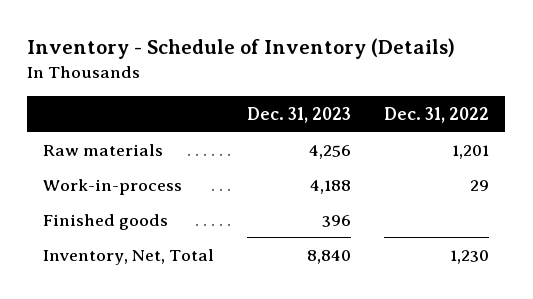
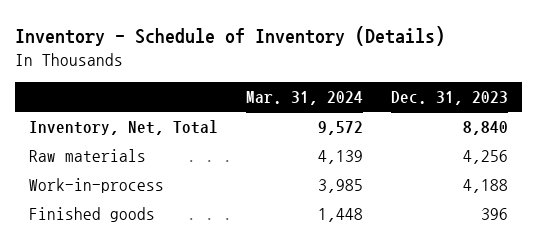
- | Dec. 31, 2023 | Dec. 31, 2022
+ | Mar. 31, 2024 | Dec. 31, 2023
moved up: Inventory, Net, Total | 9,572 | 8,840

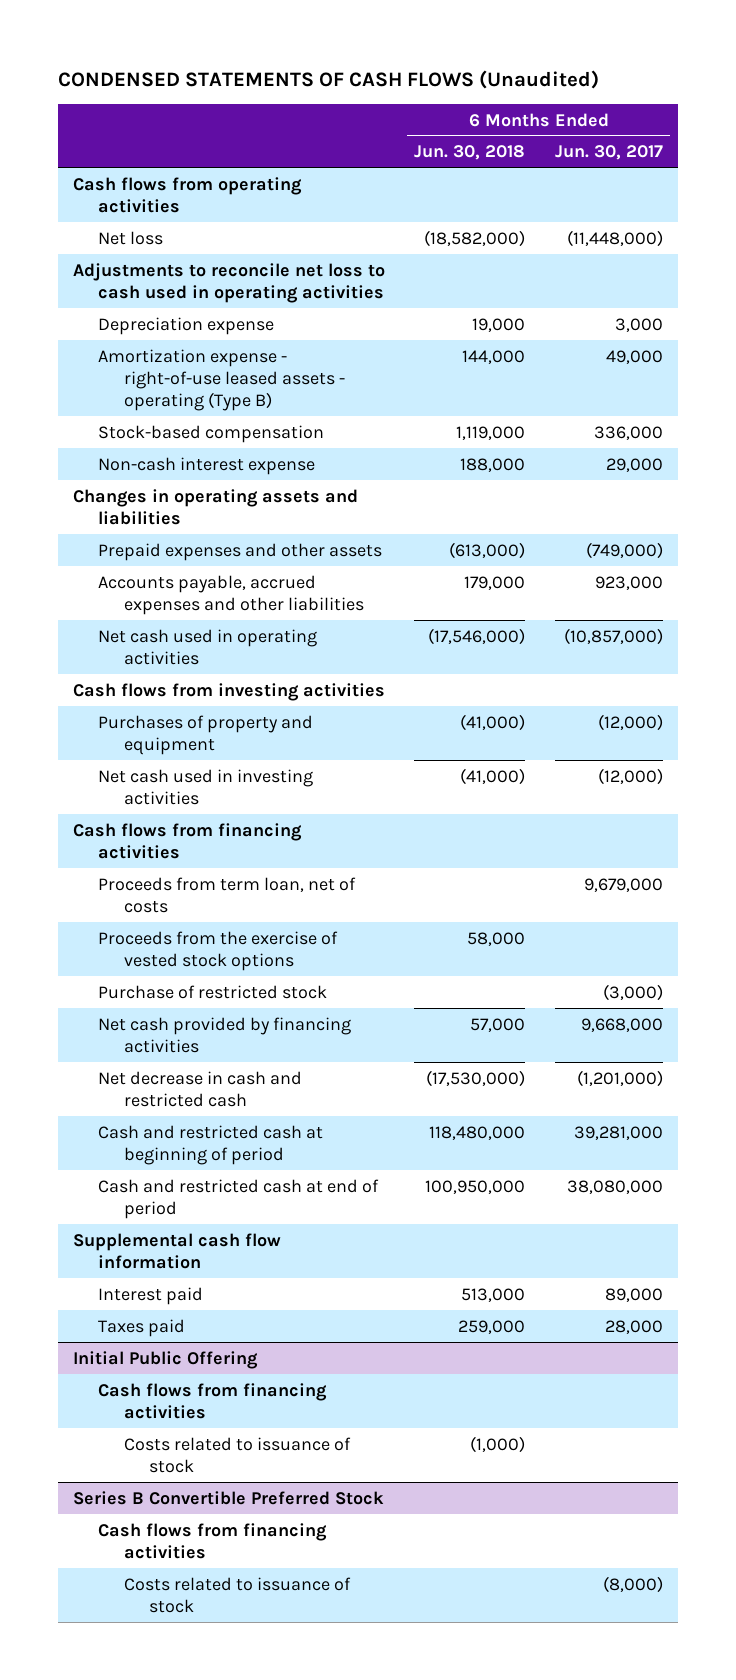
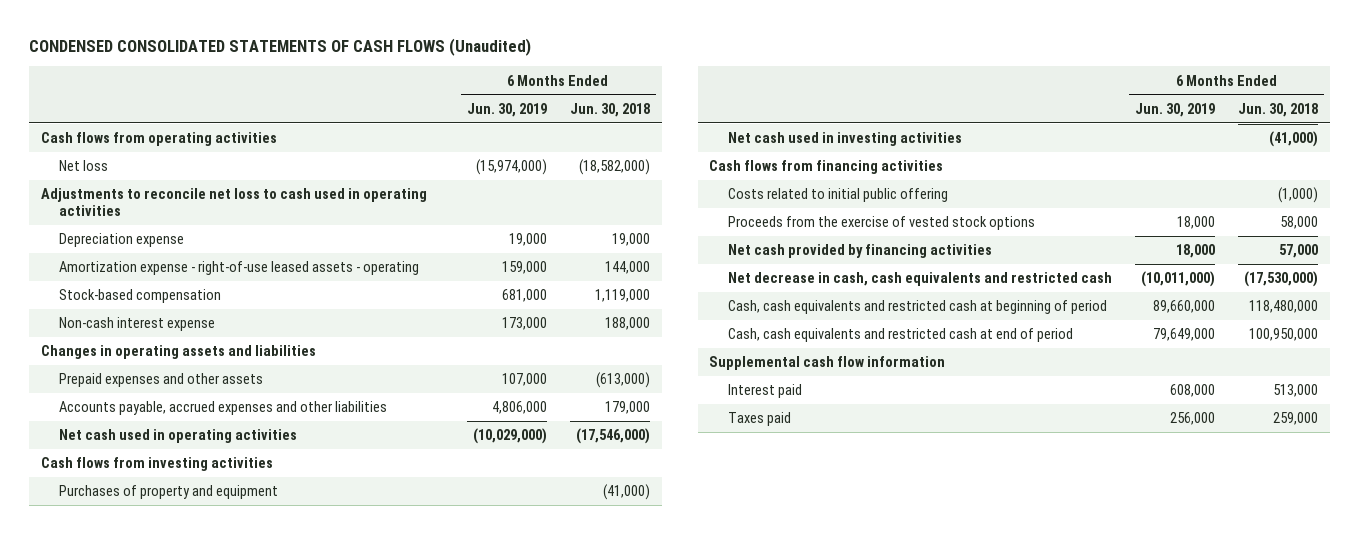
- CONDENSED STATEMENTS OF CASH FLOWS (Unaudited)
+ CONDENSED CONSOLIDATED STATEMENTS OF CASH FLOWS (Unaudited)
- | 6 Months Ended Jun. 30, 2018 | 6 Months Ended Jun. 30, 2017
+ | 6 Months Ended Jun. 30, 2019 | 6 Months Ended Jun. 30, 2018
- Amortization expense - right-of-use leased assets - operating (Type B) | 144,000 | 49,000
+ Amortization expense - right-of-use leased assets - operating | 159,000 | 144,000
- Proceeds from term loan, net of costs | | 9,679,000
+ Costs related to initial public offering | | (1,000)
- Purchase of restricted stock | | (3,000)
- Net decrease in cash and restricted cash | (17,530,000) | (1,201,000)
- Cash and restricted cash at beginning of period | 118,480,000 | 39,281,000
- Cash and restricted cash at end of period | 100,950,000 | 38,080,000
+ Net decrease in cash, cash equivalents and restricted cash | (10,011,000) | (17,530,000)
+ Cash, cash equivalents and restricted cash at beginning of period | 89,660,000 | 118,480,000
+ Cash, cash equivalents and restricted cash at end of period | 79,649,000 | 100,950,000
- Initial Public Offering
- Cash flows from financing activities
- Costs related to issuance of stock | (1,000) |
- Series B Convertible Preferred Stock
- Cash flows from financing activities
- Costs related to issuance of stock | | (8,000)

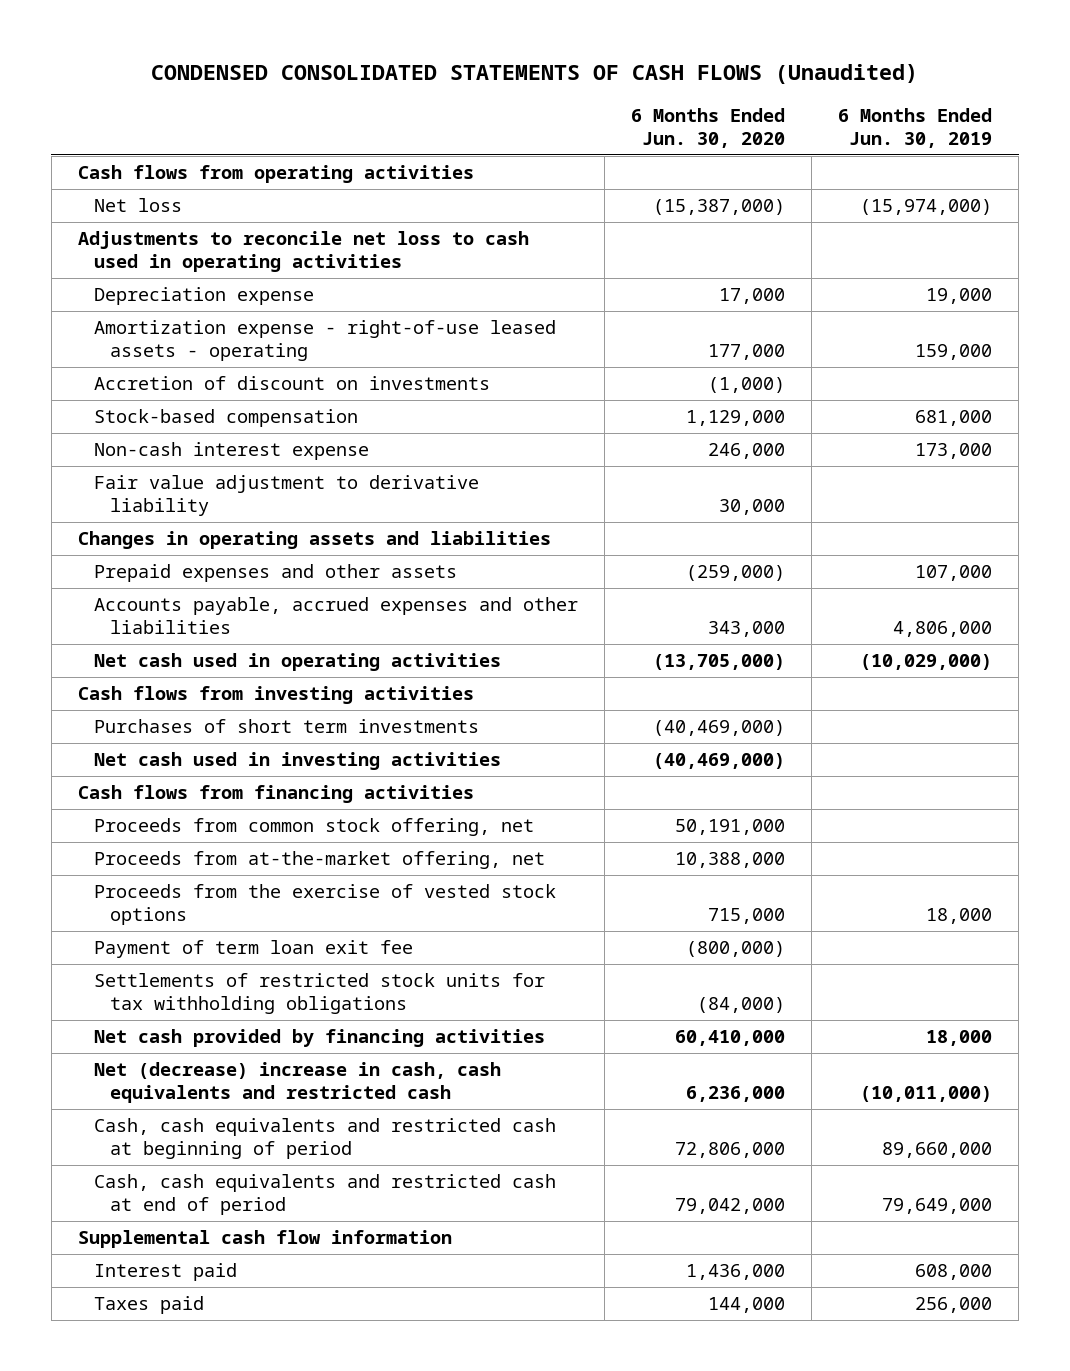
- | 6 Months Ended Jun. 30, 2019 | 6 Months Ended Jun. 30, 2018
+ | 6 Months Ended Jun. 30, 2020 | 6 Months Ended Jun. 30, 2019
+ Accretion of discount on investments | (1,000) |
+ Fair value adjustment to derivative liability | 30,000 |
- Purchases of property and equipment | | (41,000)
+ Purchases of short term investments | (40,469,000) |
- Costs related to initial public offering | | (1,000)
+ Proceeds from common stock offering, net | 50,191,000 |
+ Proceeds from at-the-market offering, net | 10,388,000 |
+ Payment of term loan exit fee | (800,000) |
+ Settlements of restricted stock units for tax withholding obligations | (84,000) |
- Net decrease in cash, cash equivalents and restricted cash | (10,011,000) | (17,530,000)
+ Net (decrease) increase in cash, cash equivalents and restricted cash | 6,236,000 | (10,011,000)

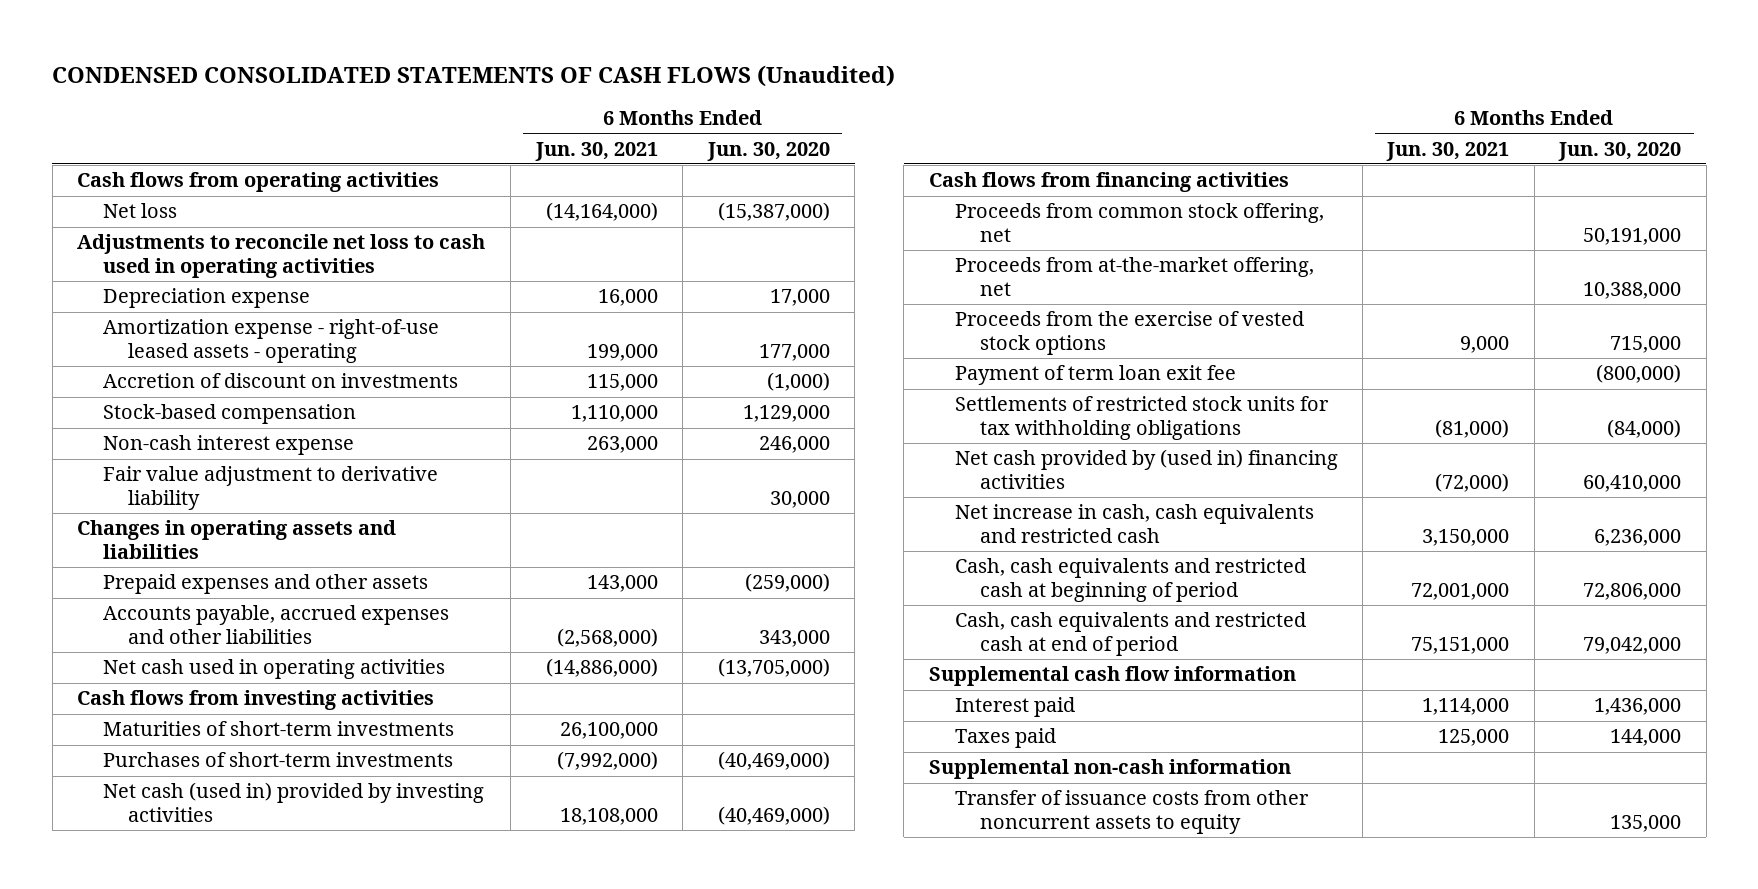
- | 6 Months Ended Jun. 30, 2020 | 6 Months Ended Jun. 30, 2019
+ | 6 Months Ended Jun. 30, 2021 | 6 Months Ended Jun. 30, 2020
- Purchases of short term investments | (40,469,000) |
- Net cash used in investing activities | (40,469,000) |
+ Maturities of short-term investments | 26,100,000 |
+ Purchases of short-term investments | (7,992,000) | (40,469,000)
+ Net cash (used in) provided by investing activities | 18,108,000 | (40,469,000)
- Net cash provided by financing activities | 60,410,000 | 18,000
- Net (decrease) increase in cash, cash equivalents and restricted cash | 6,236,000 | (10,011,000)
+ Net cash provided by (used in) financing activities | (72,000) | 60,410,000
+ Net increase in cash, cash equivalents and restricted cash | 3,150,000 | 6,236,000
+ Supplemental non-cash information
+ Transfer of issuance costs from other noncurrent assets to equity | | 135,000

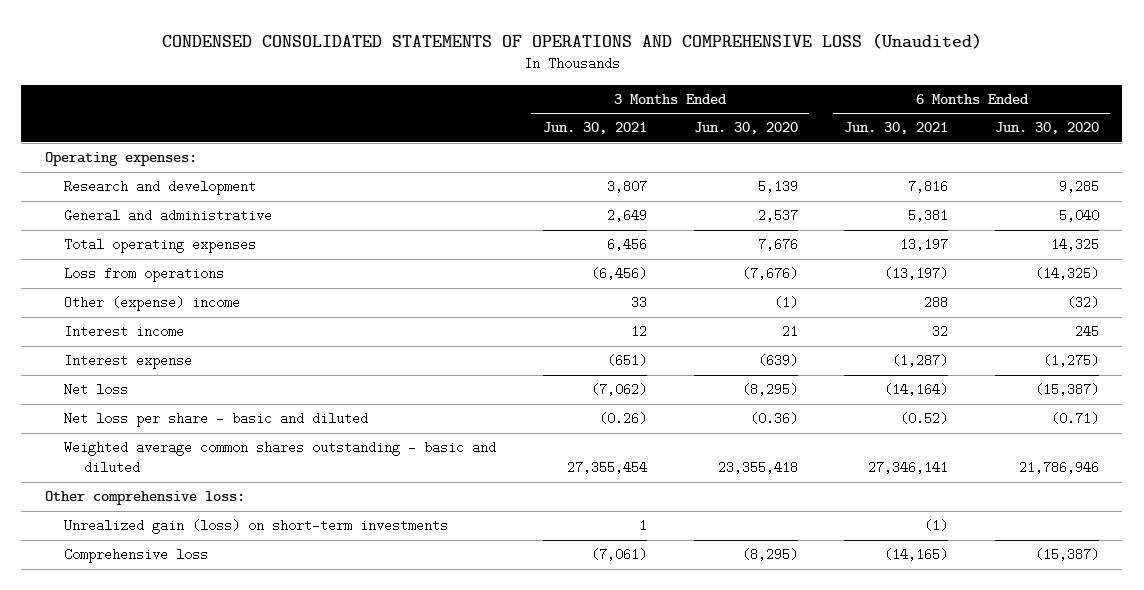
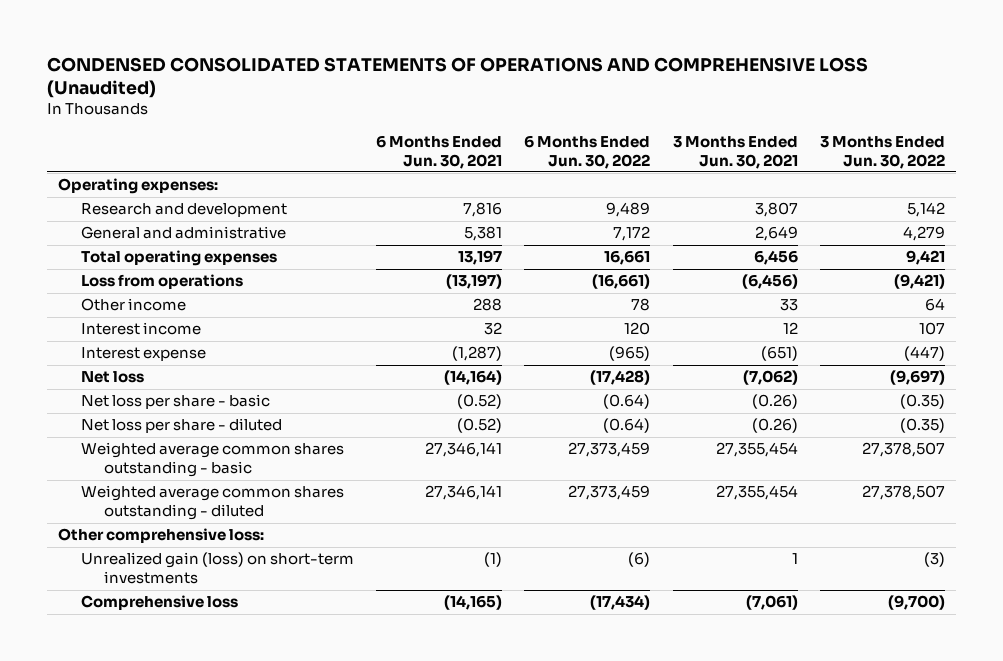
- | 3 Months Ended Jun. 30, 2021 | 3 Months Ended Jun. 30, 2020 | 6 Months Ended Jun. 30, 2021 | 6 Months Ended Jun. 30, 2020
+ | 6 Months Ended Jun. 30, 2021 | 6 Months Ended Jun. 30, 2022 | 3 Months Ended Jun. 30, 2021 | 3 Months Ended Jun. 30, 2022
- Other (expense) income | 33 | (1) | 288 | (32)
+ Other income | 288 | 78 | 33 | 64
- Net loss per share - basic and diluted | (0.26) | (0.36) | (0.52) | (0.71)
- Weighted average common shares outstanding - basic and diluted | 27,355,454 | 23,355,418 | 27,346,141 | 21,786,946
+ Net loss per share - basic | (0.52) | (0.64) | (0.26) | (0.35)
+ Net loss per share - diluted | (0.52) | (0.64) | (0.26) | (0.35)
+ Weighted average common shares outstanding - basic | 27,346,141 | 27,373,459 | 27,355,454 | 27,378,507
+ Weighted average common shares outstanding - diluted | 27,346,141 | 27,373,459 | 27,355,454 | 27,378,507

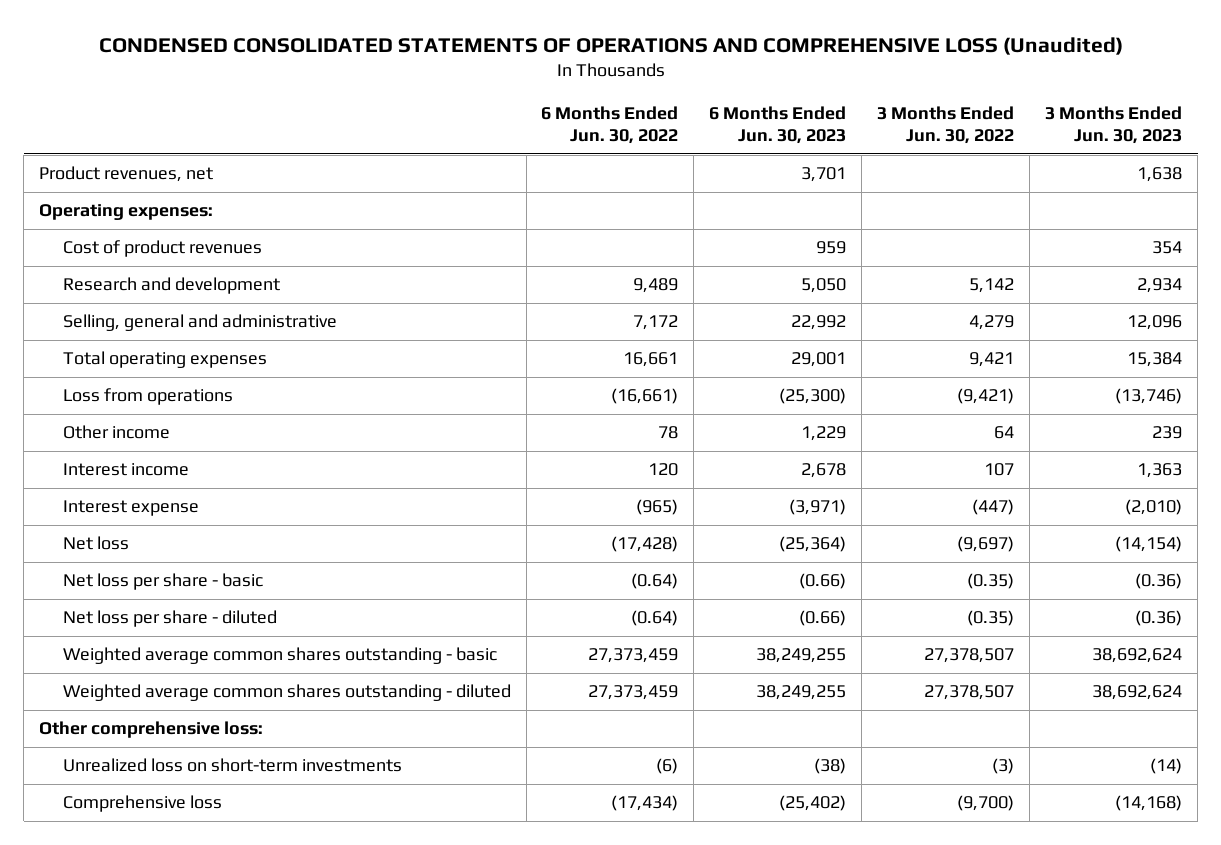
- | 6 Months Ended Jun. 30, 2021 | 6 Months Ended Jun. 30, 2022 | 3 Months Ended Jun. 30, 2021 | 3 Months Ended Jun. 30, 2022
+ | 6 Months Ended Jun. 30, 2022 | 6 Months Ended Jun. 30, 2023 | 3 Months Ended Jun. 30, 2022 | 3 Months Ended Jun. 30, 2023
+ Product revenues, net | | 3,701 | | 1,638
+ Cost of product revenues | | 959 | | 354
- General and administrative | 5,381 | 7,172 | 2,649 | 4,279
+ Selling, general and administrative | 7,172 | 22,992 | 4,279 | 12,096
- Unrealized gain (loss) on short-term investments | (1) | (6) | 1 | (3)
+ Unrealized loss on short-term investments | (6) | (38) | (3) | (14)

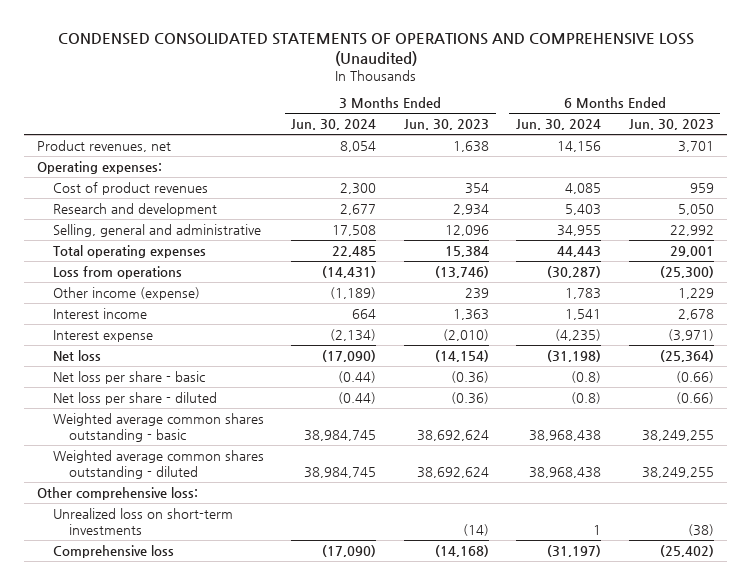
- | 6 Months Ended Jun. 30, 2022 | 6 Months Ended Jun. 30, 2023 | 3 Months Ended Jun. 30, 2022 | 3 Months Ended Jun. 30, 2023
+ | 3 Months Ended Jun. 30, 2024 | 3 Months Ended Jun. 30, 2023 | 6 Months Ended Jun. 30, 2024 | 6 Months Ended Jun. 30, 2023
- Other income | 78 | 1,229 | 64 | 239
+ Other income (expense) | (1,189) | 239 | 1,783 | 1,229

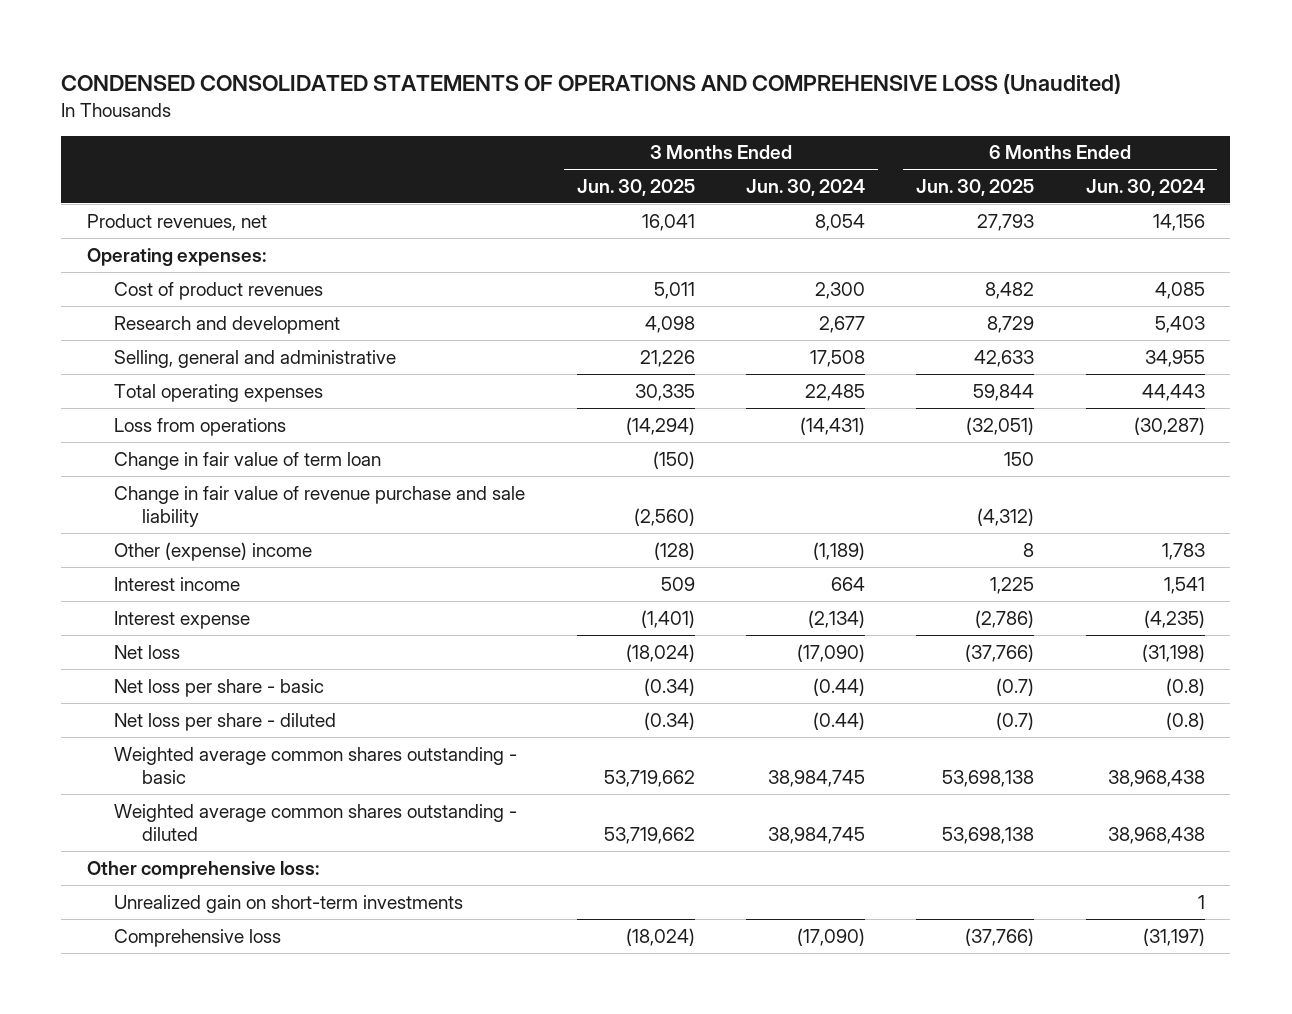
- | 3 Months Ended Jun. 30, 2024 | 3 Months Ended Jun. 30, 2023 | 6 Months Ended Jun. 30, 2024 | 6 Months Ended Jun. 30, 2023
+ | 3 Months Ended Jun. 30, 2025 | 3 Months Ended Jun. 30, 2024 | 6 Months Ended Jun. 30, 2025 | 6 Months Ended Jun. 30, 2024
- Other income (expense) | (1,189) | 239 | 1,783 | 1,229
+ Change in fair value of term loan | (150) | | 150 |
+ Change in fair value of revenue purchase and sale liability | (2,560) | | (4,312) |
+ Other (expense) income | (128) | (1,189) | 8 | 1,783
- Unrealized loss on short-term investments | | (14) | 1 | (38)
+ Unrealized gain on short-term investments | | | | 1

